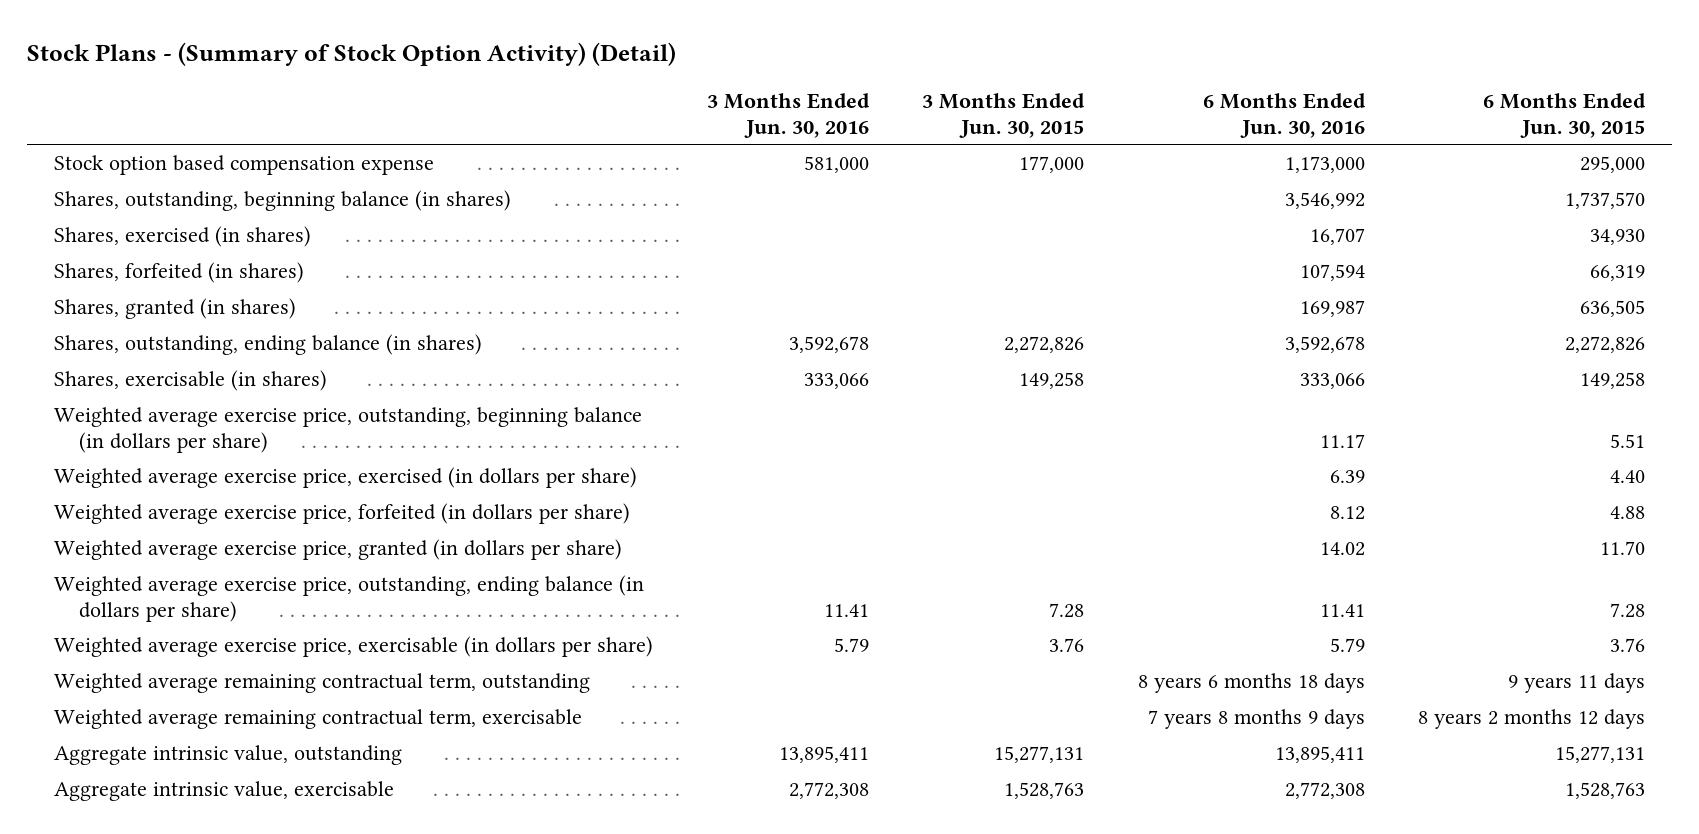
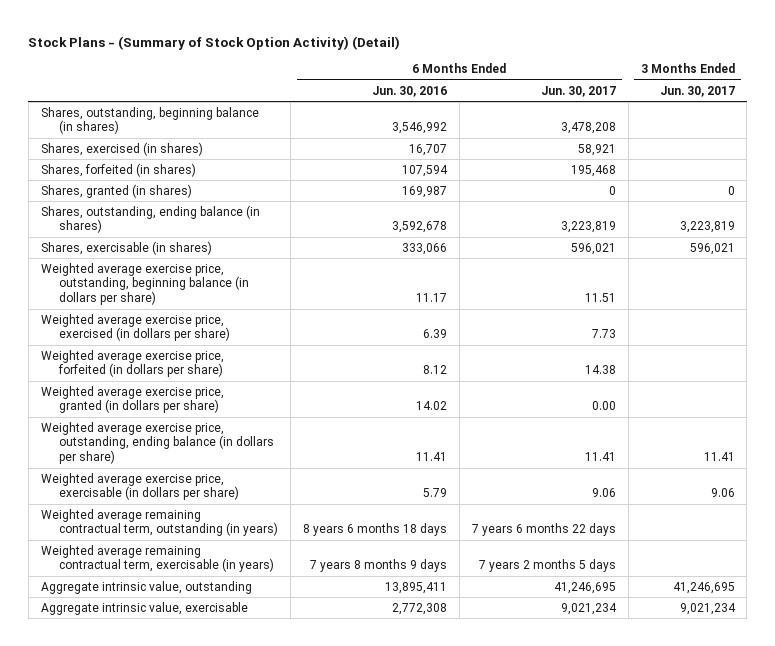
- | 3 Months Ended Jun. 30, 2016 | 3 Months Ended Jun. 30, 2015 | 6 Months Ended Jun. 30, 2016 | 6 Months Ended Jun. 30, 2015
+ | 6 Months Ended Jun. 30, 2016 | 6 Months Ended Jun. 30, 2017 | 3 Months Ended Jun. 30, 2017
- Stock option based compensation expense | 581,000 | 177,000 | 1,173,000 | 295,000
- Weighted average remaining contractual term, outstanding | | | 8 years 6 months 18 days | 9 years 11 days
- Weighted average remaining contractual term, exercisable | | | 7 years 8 months 9 days | 8 years 2 months 12 days
+ Weighted average remaining contractual term, outstanding (in years) | 8 years 6 months 18 days | 7 years 6 months 22 days |
+ Weighted average remaining contractual term, exercisable (in years) | 7 years 8 months 9 days | 7 years 2 months 5 days |

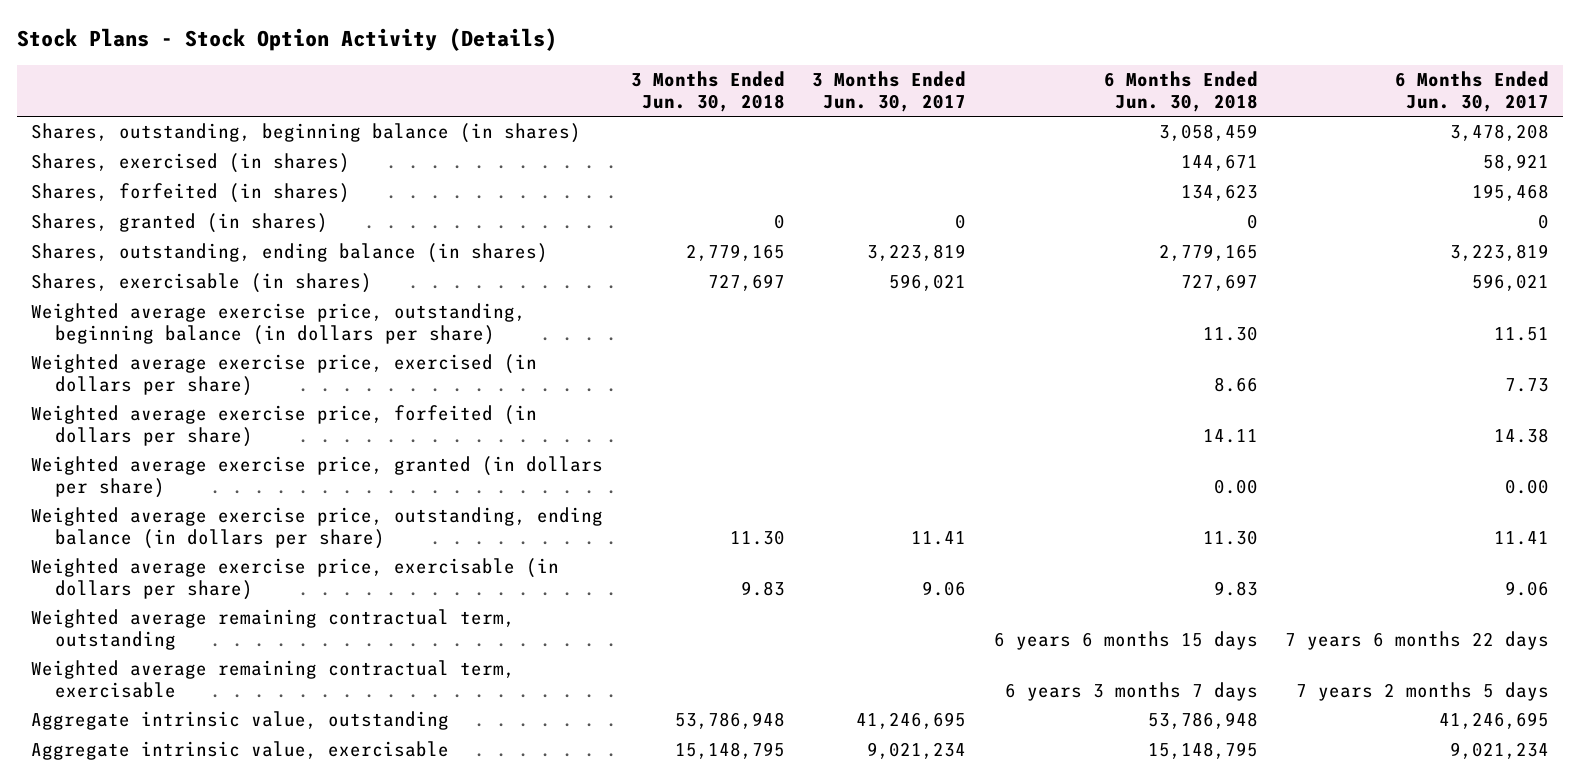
- Stock Plans - (Summary of Stock Option Activity) (Detail)
+ Stock Plans - Stock Option Activity (Details)
- | 6 Months Ended Jun. 30, 2016 | 6 Months Ended Jun. 30, 2017 | 3 Months Ended Jun. 30, 2017
+ | 3 Months Ended Jun. 30, 2018 | 3 Months Ended Jun. 30, 2017 | 6 Months Ended Jun. 30, 2018 | 6 Months Ended Jun. 30, 2017
- Weighted average remaining contractual term, outstanding (in years) | 8 years 6 months 18 days | 7 years 6 months 22 days |
- Weighted average remaining contractual term, exercisable (in years) | 7 years 8 months 9 days | 7 years 2 months 5 days |
+ Weighted average remaining contractual term, outstanding | | | 6 years 6 months 15 days | 7 years 6 months 22 days
+ Weighted average remaining contractual term, exercisable | | | 6 years 3 months 7 days | 7 years 2 months 5 days

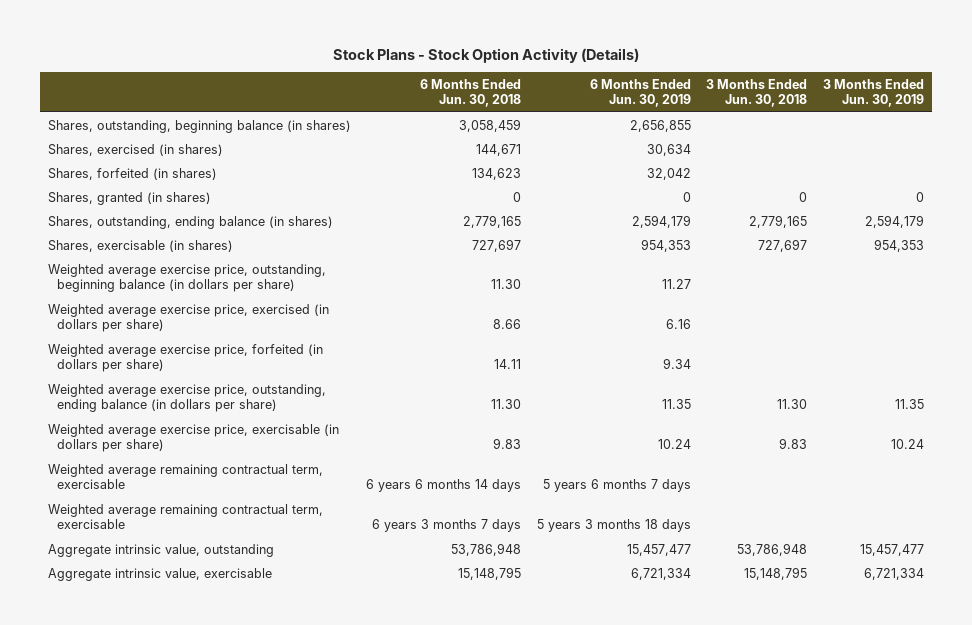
- | 3 Months Ended Jun. 30, 2018 | 3 Months Ended Jun. 30, 2017 | 6 Months Ended Jun. 30, 2018 | 6 Months Ended Jun. 30, 2017
+ | 6 Months Ended Jun. 30, 2018 | 6 Months Ended Jun. 30, 2019 | 3 Months Ended Jun. 30, 2018 | 3 Months Ended Jun. 30, 2019
- Weighted average exercise price, granted (in dollars per share) | | | 0.00 | 0.00
- Weighted average remaining contractual term, outstanding | | | 6 years 6 months 15 days | 7 years 6 months 22 days
+ Weighted average remaining contractual term, exercisable | 6 years 6 months 14 days | 5 years 6 months 7 days | |

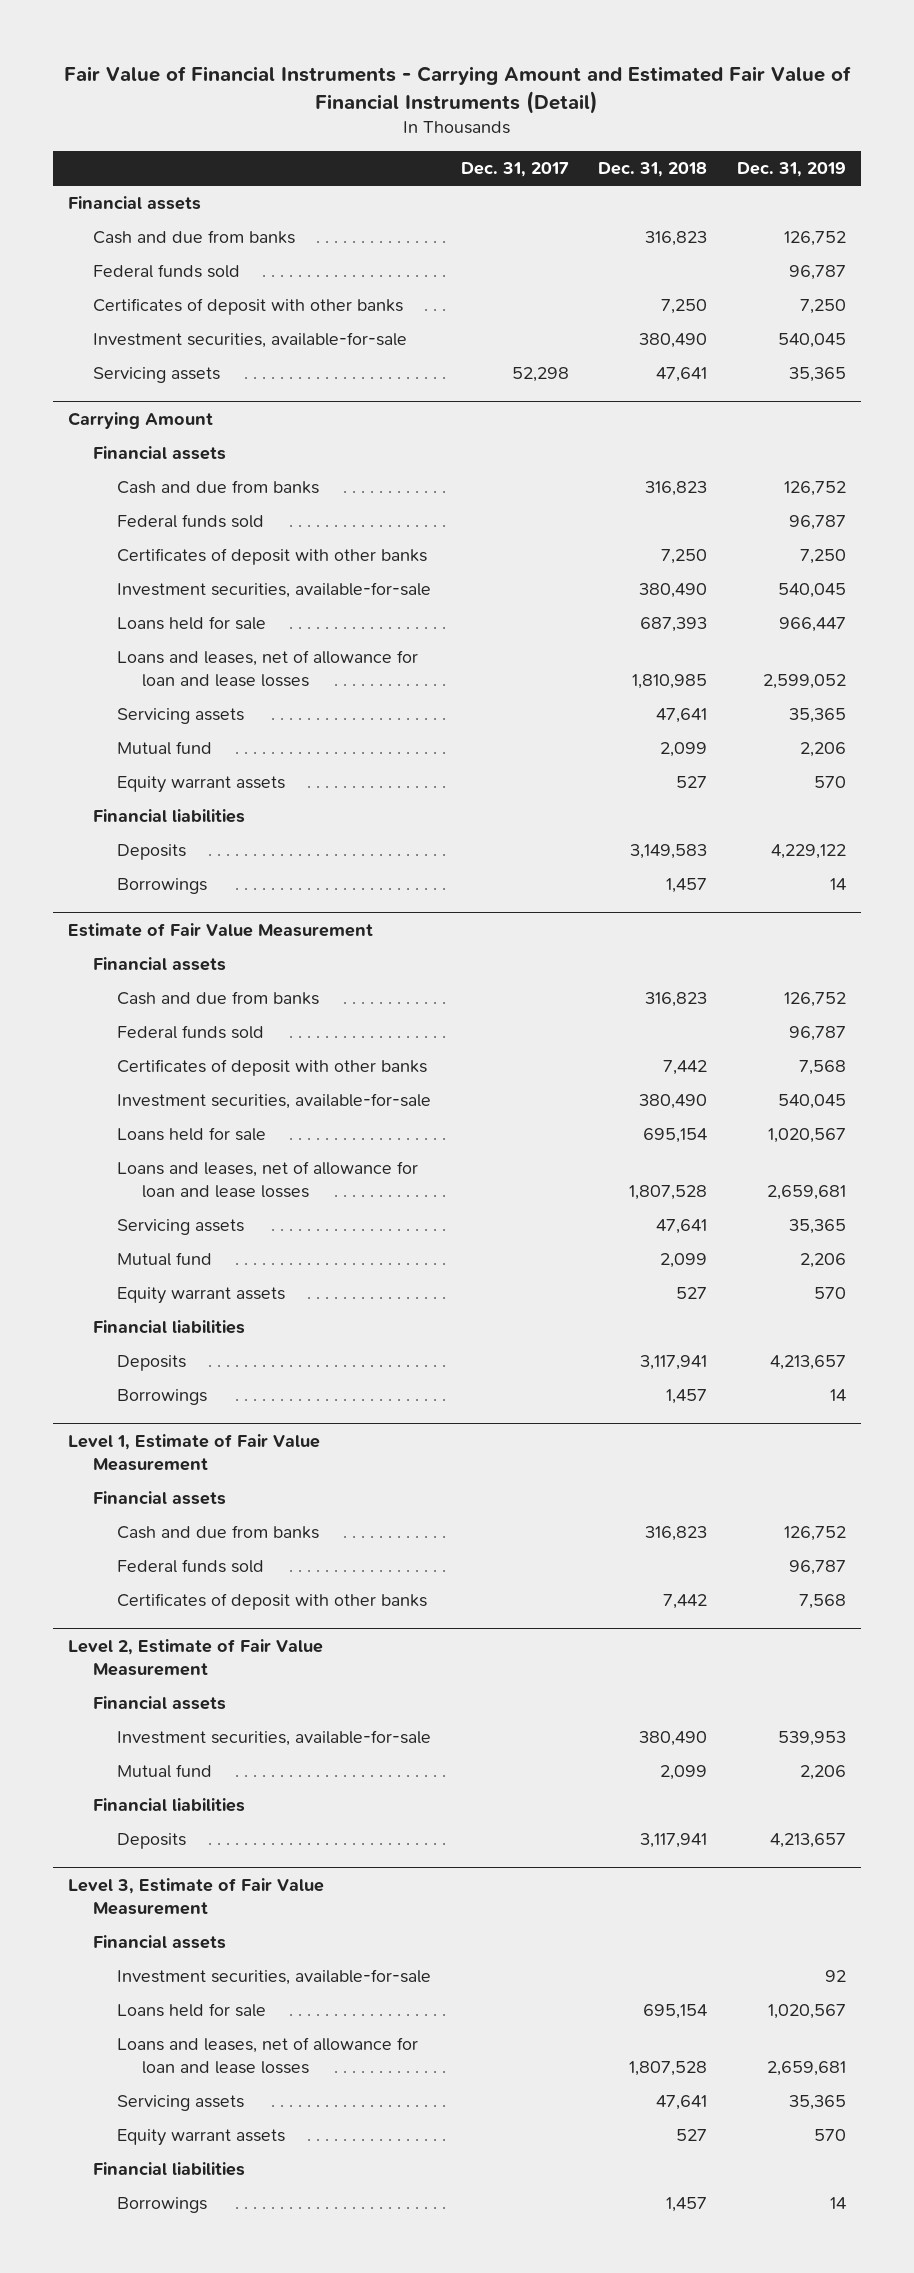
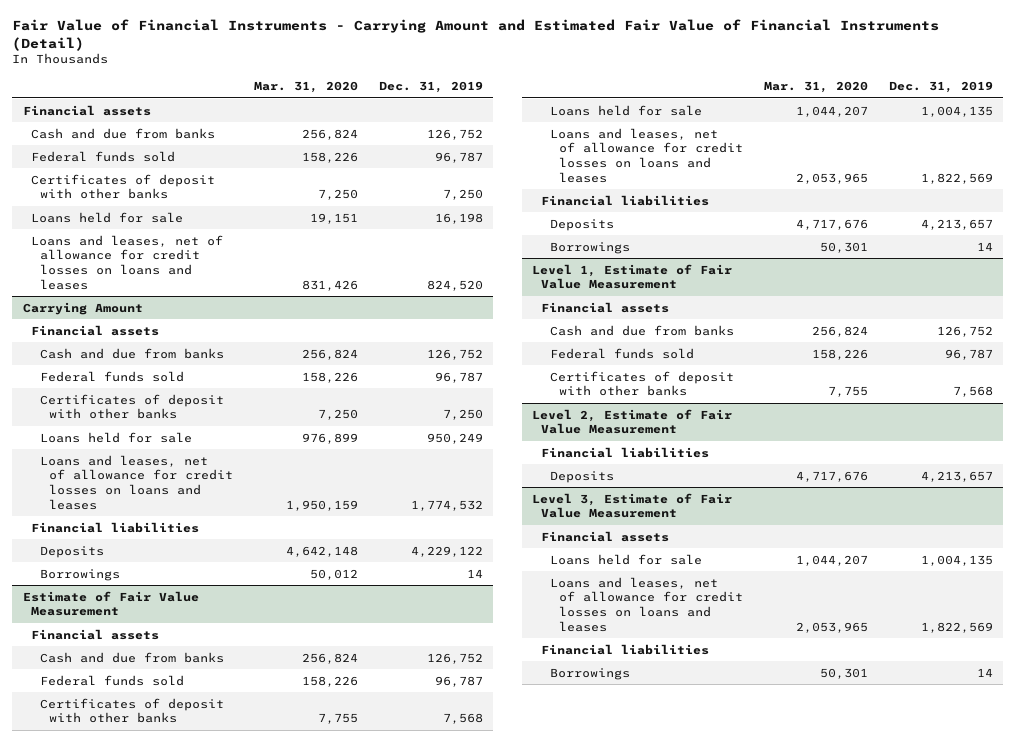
- | Dec. 31, 2017 | Dec. 31, 2018 | Dec. 31, 2019
+ | Mar. 31, 2020 | Dec. 31, 2019
- Investment securities, available-for-sale | | 380,490 | 540,045
- Servicing assets | 52,298 | 47,641 | 35,365
+ Loans held for sale | 19,151 | 16,198
+ Loans and leases, net of allowance for credit losses on loans and leases | 831,426 | 824,520
@ Carrying Amount
- Investment securities, available-for-sale | | 380,490 | 540,045
- Loans held for sale | | 687,393 | 966,447
- Loans and leases, net of allowance for loan and lease losses | | 1,810,985 | 2,599,052
- Servicing assets | | 47,641 | 35,365
- Mutual fund | | 2,099 | 2,206
- Equity warrant assets | | 527 | 570
+ Loans held for sale | 976,899 | 950,249
+ Loans and leases, net of allowance for credit losses on loans and leases | 1,950,159 | 1,774,532
@ Estimate of Fair Value Measurement
- Investment securities, available-for-sale | | 380,490 | 540,045
- Loans held for sale | | 695,154 | 1,020,567
- Loans and leases, net of allowance for loan and lease losses | | 1,807,528 | 2,659,681
- Servicing assets | | 47,641 | 35,365
- Mutual fund | | 2,099 | 2,206
- Equity warrant assets | | 527 | 570
+ Loans held for sale | 1,044,207 | 1,004,135
+ Loans and leases, net of allowance for credit losses on loans and leases | 2,053,965 | 1,822,569
@ Level 2, Estimate of Fair Value Measurement
- Financial assets
- Investment securities, available-for-sale | | 380,490 | 539,953
- Mutual fund | | 2,099 | 2,206
@ Level 3, Estimate of Fair Value Measurement
- Investment securities, available-for-sale | | | 92
- Loans held for sale | | 695,154 | 1,020,567
- Loans and leases, net of allowance for loan and lease losses | | 1,807,528 | 2,659,681
- Servicing assets | | 47,641 | 35,365
- Equity warrant assets | | 527 | 570
+ Loans held for sale | 1,044,207 | 1,004,135
+ Loans and leases, net of allowance for credit losses on loans and leases | 2,053,965 | 1,822,569

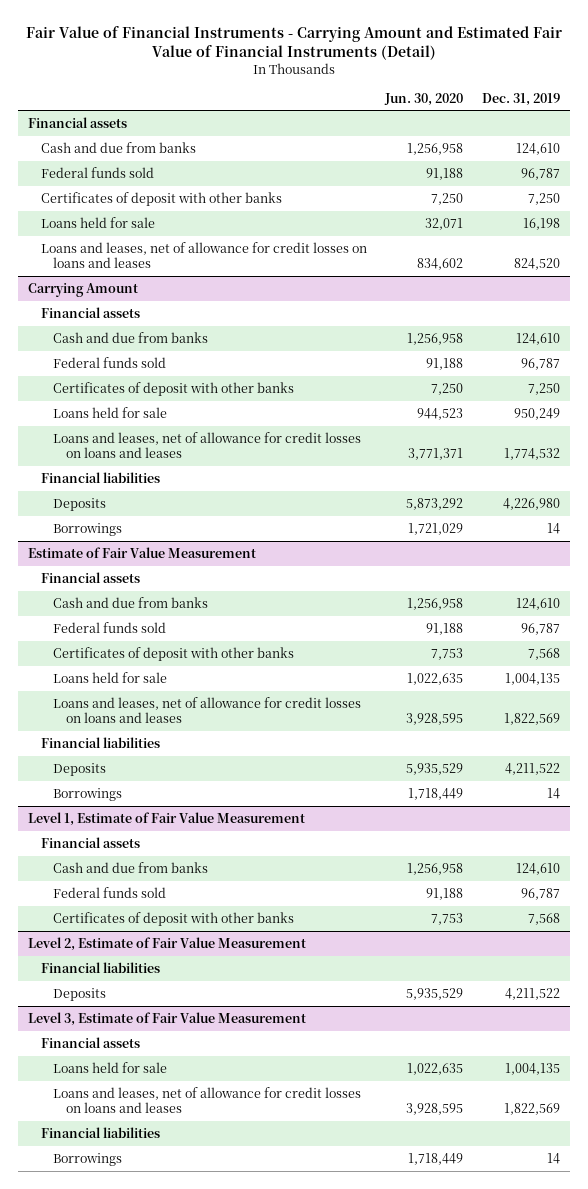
- | Mar. 31, 2020 | Dec. 31, 2019
+ | Jun. 30, 2020 | Dec. 31, 2019
- Cash and due from banks | 256,824 | 126,752
+ Cash and due from banks | 1,256,958 | 124,610
@ Carrying Amount
- Cash and due from banks | 256,824 | 126,752
+ Cash and due from banks | 1,256,958 | 124,610
- Deposits | 4,642,148 | 4,229,122
+ Deposits | 5,873,292 | 4,226,980
@ Estimate of Fair Value Measurement
- Cash and due from banks | 256,824 | 126,752
+ Cash and due from banks | 1,256,958 | 124,610
- Deposits | 4,717,676 | 4,213,657
+ Deposits | 5,935,529 | 4,211,522
@ Level 1, Estimate of Fair Value Measurement
- Cash and due from banks | 256,824 | 126,752
+ Cash and due from banks | 1,256,958 | 124,610
@ Level 2, Estimate of Fair Value Measurement
- Deposits | 4,717,676 | 4,213,657
+ Deposits | 5,935,529 | 4,211,522

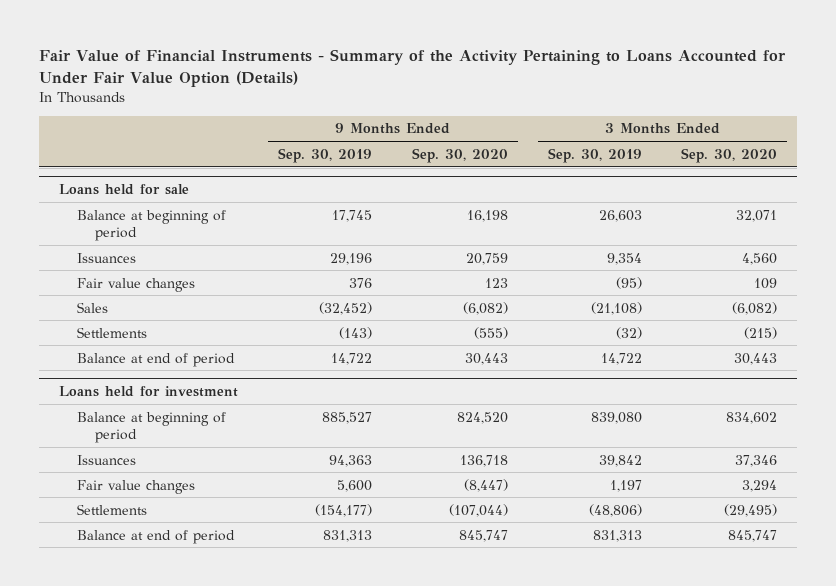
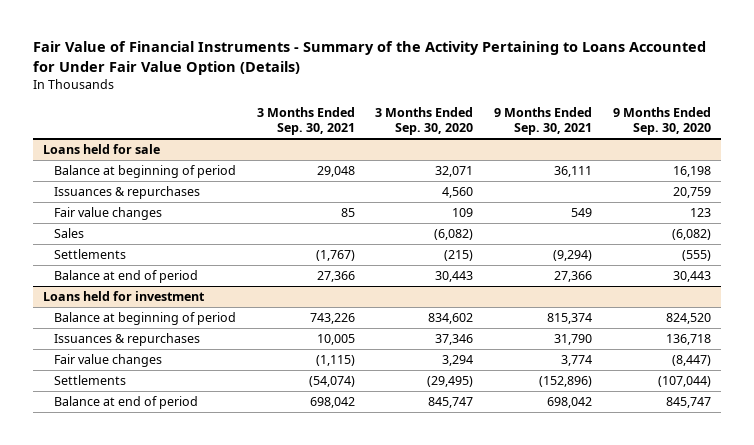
- | 9 Months Ended Sep. 30, 2019 | 9 Months Ended Sep. 30, 2020 | 3 Months Ended Sep. 30, 2019 | 3 Months Ended Sep. 30, 2020
+ | 3 Months Ended Sep. 30, 2021 | 3 Months Ended Sep. 30, 2020 | 9 Months Ended Sep. 30, 2021 | 9 Months Ended Sep. 30, 2020
@ Loans held for sale
- Issuances | 29,196 | 20,759 | 9,354 | 4,560
+ Issuances & repurchases | | 4,560 | | 20,759
@ Loans held for investment
- Issuances | 94,363 | 136,718 | 39,842 | 37,346
+ Issuances & repurchases | 10,005 | 37,346 | 31,790 | 136,718

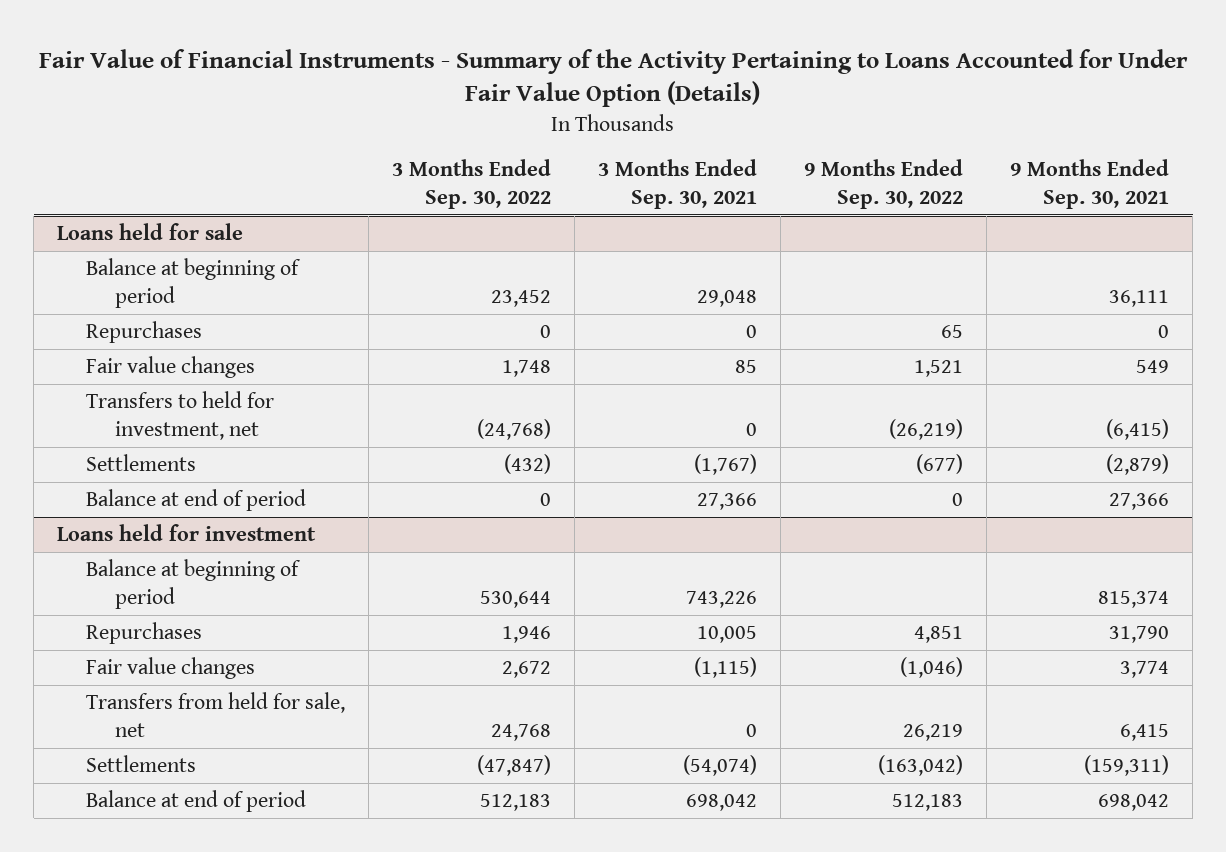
- | 3 Months Ended Sep. 30, 2021 | 3 Months Ended Sep. 30, 2020 | 9 Months Ended Sep. 30, 2021 | 9 Months Ended Sep. 30, 2020
+ | 3 Months Ended Sep. 30, 2022 | 3 Months Ended Sep. 30, 2021 | 9 Months Ended Sep. 30, 2022 | 9 Months Ended Sep. 30, 2021
@ Loans held for sale
- Issuances & repurchases | | 4,560 | | 20,759
+ Repurchases | 0 | 0 | 65 | 0
- Sales | | (6,082) | | (6,082)
- Settlements | (1,767) | (215) | (9,294) | (555)
+ Transfers to held for investment, net | (24,768) | 0 | (26,219) | (6,415)
+ Settlements | (432) | (1,767) | (677) | (2,879)
@ Loans held for investment
- Issuances & repurchases | 10,005 | 37,346 | 31,790 | 136,718
+ Repurchases | 1,946 | 10,005 | 4,851 | 31,790
- Settlements | (54,074) | (29,495) | (152,896) | (107,044)
+ Transfers from held for sale, net | 24,768 | 0 | 26,219 | 6,415
+ Settlements | (47,847) | (54,074) | (163,042) | (159,311)

